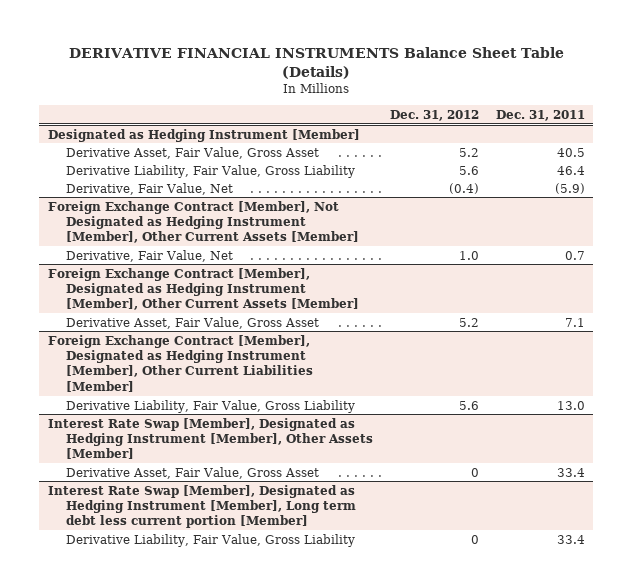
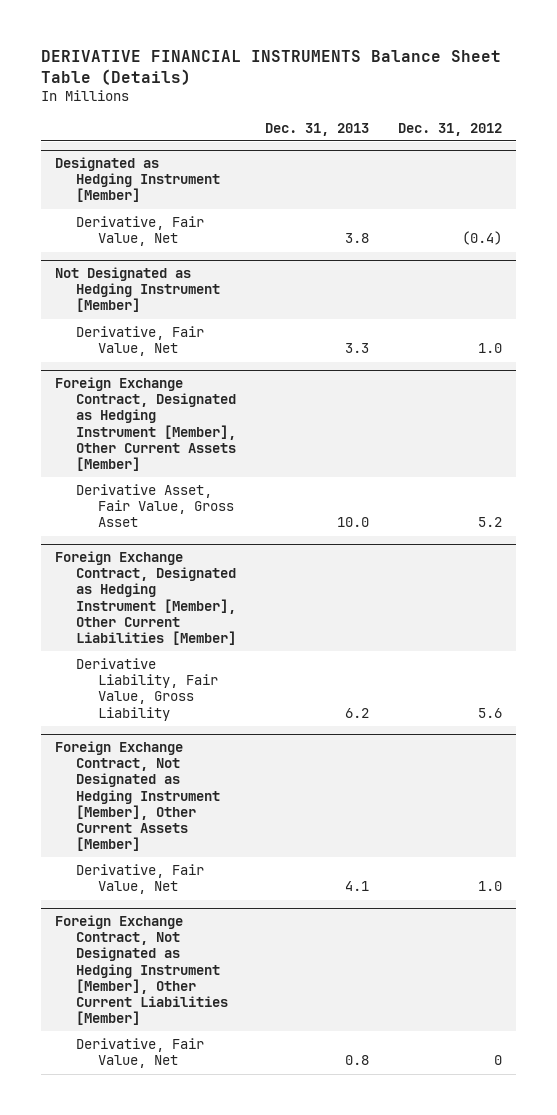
- | Dec. 31, 2012 | Dec. 31, 2011
+ | Dec. 31, 2013 | Dec. 31, 2012
@ Designated as Hedging Instrument [Member]
- Derivative Asset, Fair Value, Gross Asset | 5.2 | 40.5
- Derivative Liability, Fair Value, Gross Liability | 5.6 | 46.4
- Foreign Exchange Contract [Member], Not Designated as Hedging Instrument [Member], Other Current Assets [Member]
+ Not Designated as Hedging Instrument [Member]
- Foreign Exchange Contract [Member], Designated as Hedging Instrument [Member], Other Current Assets [Member]
+ Foreign Exchange Contract, Designated as Hedging Instrument [Member], Other Current Assets [Member]
- Foreign Exchange Contract [Member], Designated as Hedging Instrument [Member], Other Current Liabilities [Member]
+ Foreign Exchange Contract, Designated as Hedging Instrument [Member], Other Current Liabilities [Member]
- Interest Rate Swap [Member], Designated as Hedging Instrument [Member], Other Assets [Member]
- Derivative Asset, Fair Value, Gross Asset | 0 | 33.4
- Interest Rate Swap [Member], Designated as Hedging Instrument [Member], Long term debt less current portion [Member]
- Derivative Liability, Fair Value, Gross Liability | 0 | 33.4
+ Foreign Exchange Contract, Not Designated as Hedging Instrument [Member], Other Current Assets [Member]
+ Derivative, Fair Value, Net | 4.1 | 1.0
+ Foreign Exchange Contract, Not Designated as Hedging Instrument [Member], Other Current Liabilities [Member]
+ Derivative, Fair Value, Net | 0.8 | 0

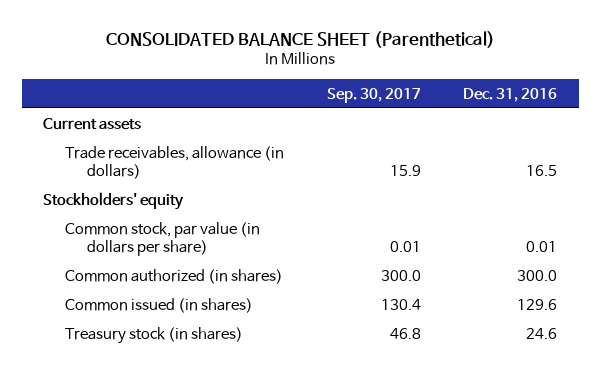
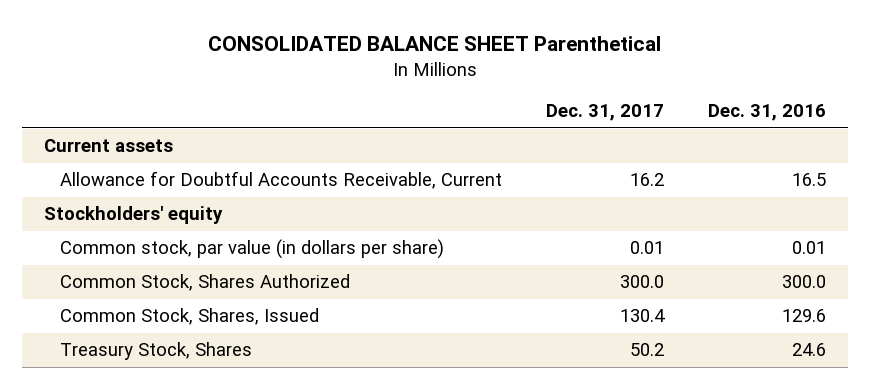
- CONSOLIDATED BALANCE SHEET (Parenthetical)
+ CONSOLIDATED BALANCE SHEET Parenthetical
- | Sep. 30, 2017 | Dec. 31, 2016
+ | Dec. 31, 2017 | Dec. 31, 2016
- Trade receivables, allowance (in dollars) | 15.9 | 16.5
+ Allowance for Doubtful Accounts Receivable, Current | 16.2 | 16.5
- Common authorized (in shares) | 300.0 | 300.0
- Common issued (in shares) | 130.4 | 129.6
- Treasury stock (in shares) | 46.8 | 24.6
+ Common Stock, Shares Authorized | 300.0 | 300.0
+ Common Stock, Shares, Issued | 130.4 | 129.6
+ Treasury Stock, Shares | 50.2 | 24.6

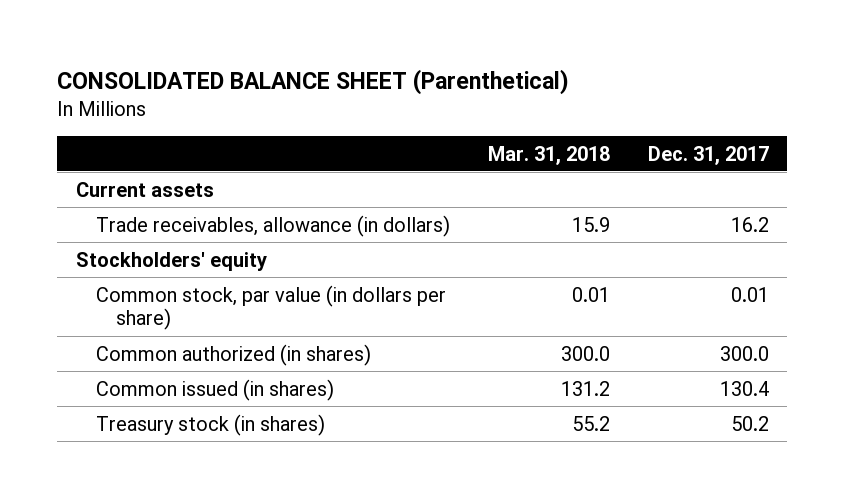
- CONSOLIDATED BALANCE SHEET Parenthetical
+ CONSOLIDATED BALANCE SHEET (Parenthetical)
- | Dec. 31, 2017 | Dec. 31, 2016
+ | Mar. 31, 2018 | Dec. 31, 2017
- Allowance for Doubtful Accounts Receivable, Current | 16.2 | 16.5
+ Trade receivables, allowance (in dollars) | 15.9 | 16.2
- Common Stock, Shares Authorized | 300.0 | 300.0
- Common Stock, Shares, Issued | 130.4 | 129.6
- Treasury Stock, Shares | 50.2 | 24.6
+ Common authorized (in shares) | 300.0 | 300.0
+ Common issued (in shares) | 131.2 | 130.4
+ Treasury stock (in shares) | 55.2 | 50.2

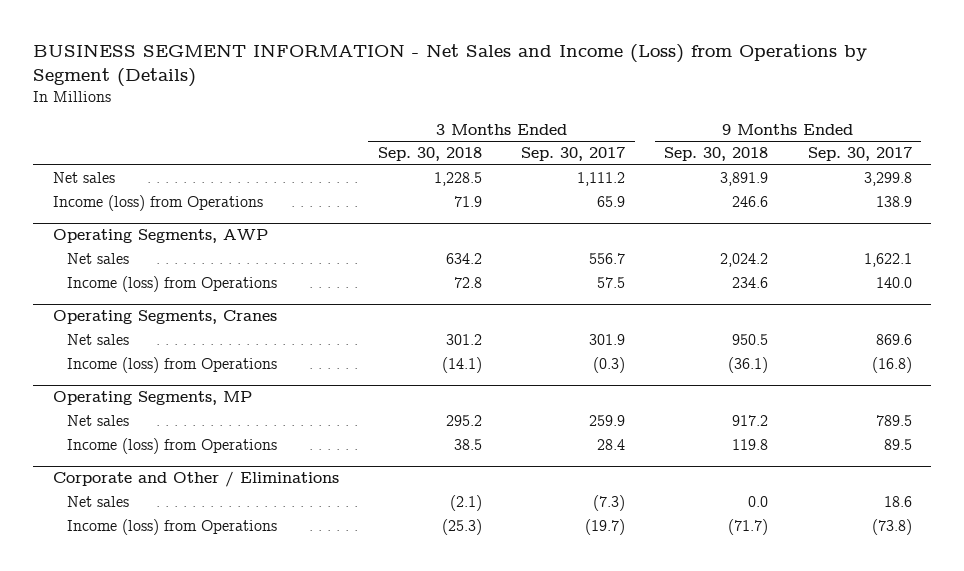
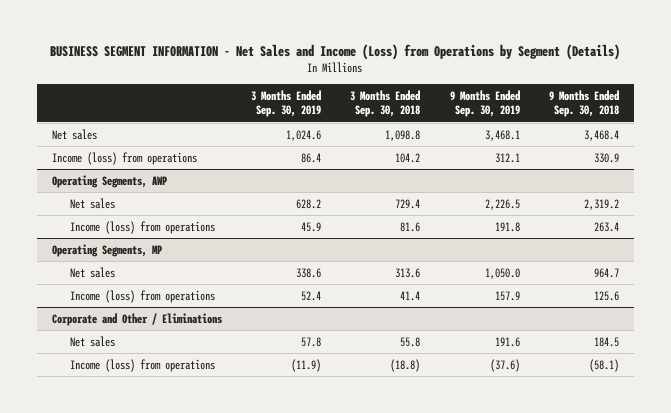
- | 3 Months Ended Sep. 30, 2018 | 3 Months Ended Sep. 30, 2017 | 9 Months Ended Sep. 30, 2018 | 9 Months Ended Sep. 30, 2017
+ | 3 Months Ended Sep. 30, 2019 | 3 Months Ended Sep. 30, 2018 | 9 Months Ended Sep. 30, 2019 | 9 Months Ended Sep. 30, 2018
- Net sales | 1,228.5 | 1,111.2 | 3,891.9 | 3,299.8
- Income (loss) from Operations | 71.9 | 65.9 | 246.6 | 138.9
+ Net sales | 1,024.6 | 1,098.8 | 3,468.1 | 3,468.4
+ Income (loss) from operations | 86.4 | 104.2 | 312.1 | 330.9
@ Operating Segments, AWP
- Net sales | 634.2 | 556.7 | 2,024.2 | 1,622.1
- Income (loss) from Operations | 72.8 | 57.5 | 234.6 | 140.0
- Operating Segments, Cranes
- Net sales | 301.2 | 301.9 | 950.5 | 869.6
- Income (loss) from Operations | (14.1) | (0.3) | (36.1) | (16.8)
@ Operating Segments, AWP
+ Net sales | 628.2 | 729.4 | 2,226.5 | 2,319.2
+ Income (loss) from operations | 45.9 | 81.6 | 191.8 | 263.4
@ Operating Segments, MP
- Net sales | 295.2 | 259.9 | 917.2 | 789.5
- Income (loss) from Operations | 38.5 | 28.4 | 119.8 | 89.5
+ Net sales | 338.6 | 313.6 | 1,050.0 | 964.7
+ Income (loss) from operations | 52.4 | 41.4 | 157.9 | 125.6
@ Corporate and Other / Eliminations
- Net sales | (2.1) | (7.3) | 0.0 | 18.6
- Income (loss) from Operations | (25.3) | (19.7) | (71.7) | (73.8)
+ Net sales | 57.8 | 55.8 | 191.6 | 184.5
+ Income (loss) from operations | (11.9) | (18.8) | (37.6) | (58.1)

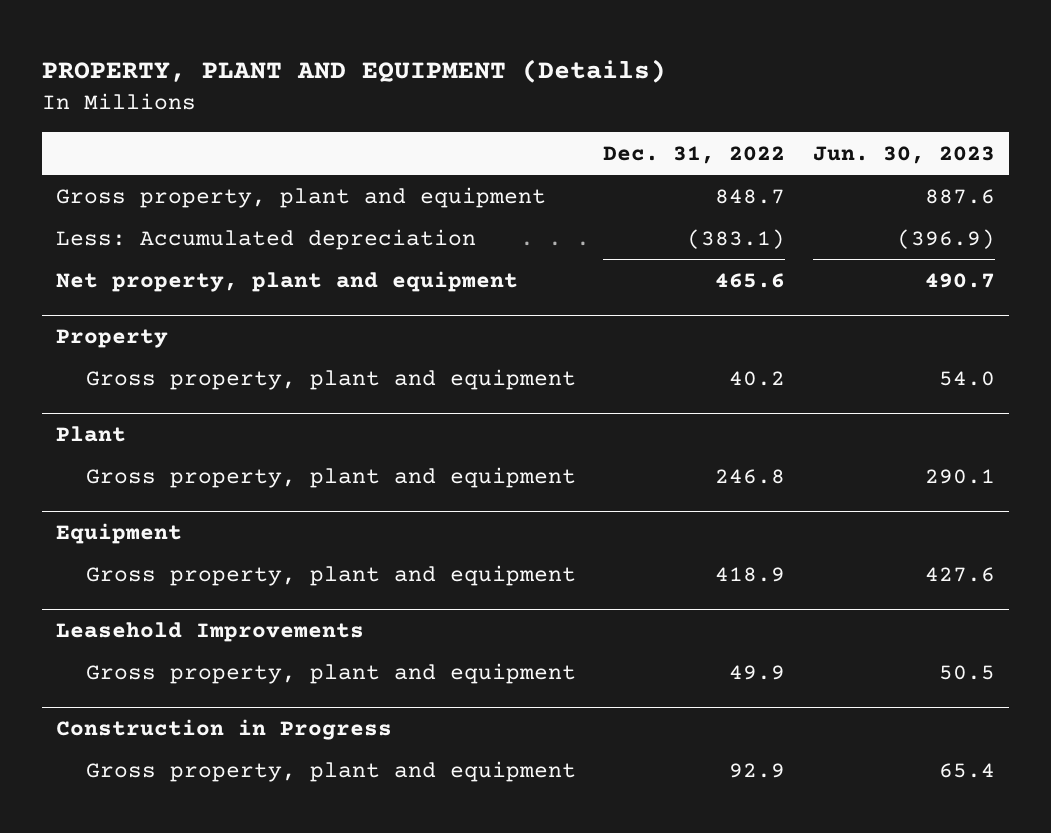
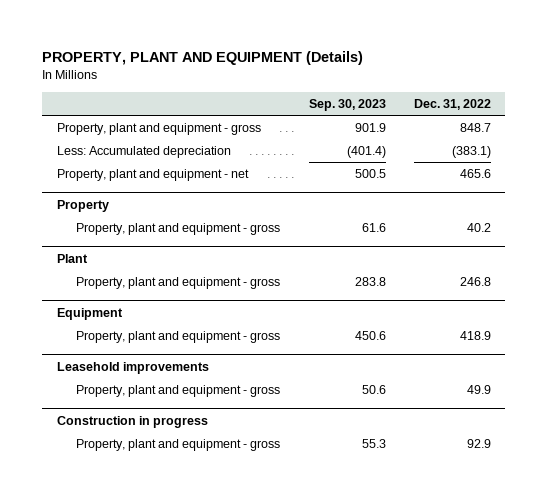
- | Dec. 31, 2022 | Jun. 30, 2023
+ | Sep. 30, 2023 | Dec. 31, 2022
- Gross property, plant and equipment | 848.7 | 887.6
+ Property, plant and equipment - gross | 901.9 | 848.7
- Net property, plant and equipment | 465.6 | 490.7
+ Property, plant and equipment - net | 500.5 | 465.6
@ Property
- Gross property, plant and equipment | 40.2 | 54.0
+ Property, plant and equipment - gross | 61.6 | 40.2
@ Plant
- Gross property, plant and equipment | 246.8 | 290.1
+ Property, plant and equipment - gross | 283.8 | 246.8
@ Equipment
- Gross property, plant and equipment | 418.9 | 427.6
- Leasehold Improvements
- Gross property, plant and equipment | 49.9 | 50.5
- Construction in Progress
- Gross property, plant and equipment | 92.9 | 65.4
@ Equipment
+ Property, plant and equipment - gross | 450.6 | 418.9
+ Leasehold improvements
+ Property, plant and equipment - gross | 50.6 | 49.9
+ Construction in progress
+ Property, plant and equipment - gross | 55.3 | 92.9

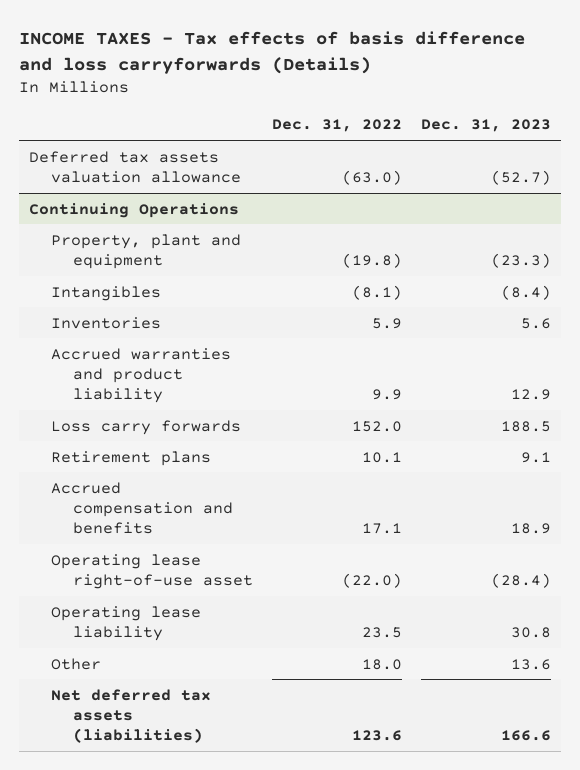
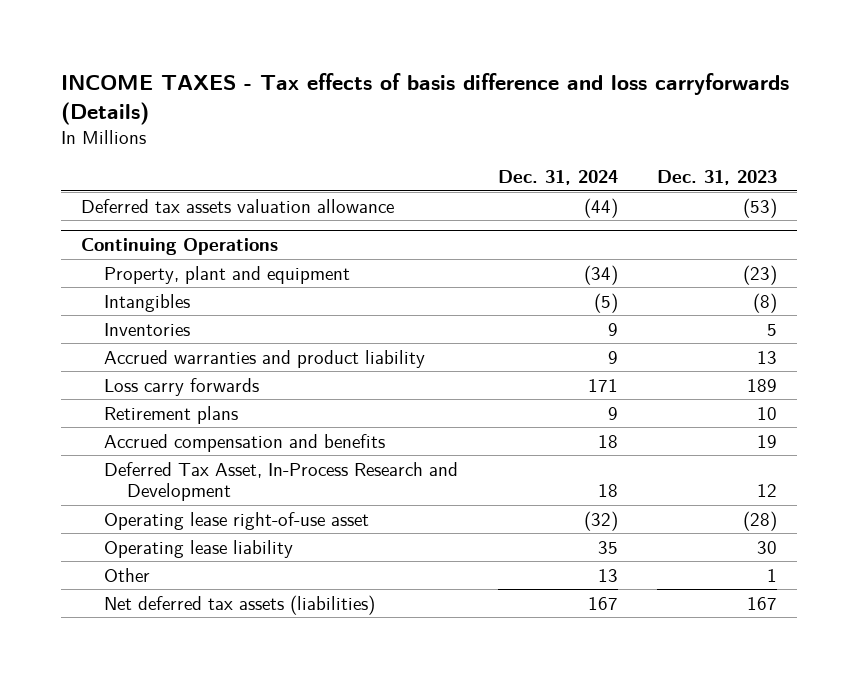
- | Dec. 31, 2022 | Dec. 31, 2023
+ | Dec. 31, 2024 | Dec. 31, 2023
- Deferred tax assets valuation allowance | (63.0) | (52.7)
+ Deferred tax assets valuation allowance | (44) | (53)
@ Continuing Operations
- Property, plant and equipment | (19.8) | (23.3)
- Intangibles | (8.1) | (8.4)
- Inventories | 5.9 | 5.6
- Accrued warranties and product liability | 9.9 | 12.9
- Loss carry forwards | 152.0 | 188.5
- Retirement plans | 10.1 | 9.1
- Accrued compensation and benefits | 17.1 | 18.9
- Operating lease right-of-use asset | (22.0) | (28.4)
- Operating lease liability | 23.5 | 30.8
- Other | 18.0 | 13.6
- Net deferred tax assets (liabilities) | 123.6 | 166.6
+ Property, plant and equipment | (34) | (23)
+ Intangibles | (5) | (8)
+ Inventories | 9 | 5
+ Accrued warranties and product liability | 9 | 13
+ Loss carry forwards | 171 | 189
+ Retirement plans | 9 | 10
+ Accrued compensation and benefits | 18 | 19
+ Deferred Tax Asset, In-Process Research and Development | 18 | 12
+ Operating lease right-of-use asset | (32) | (28)
+ Operating lease liability | 35 | 30
+ Other | 13 | 1
+ Net deferred tax assets (liabilities) | 167 | 167

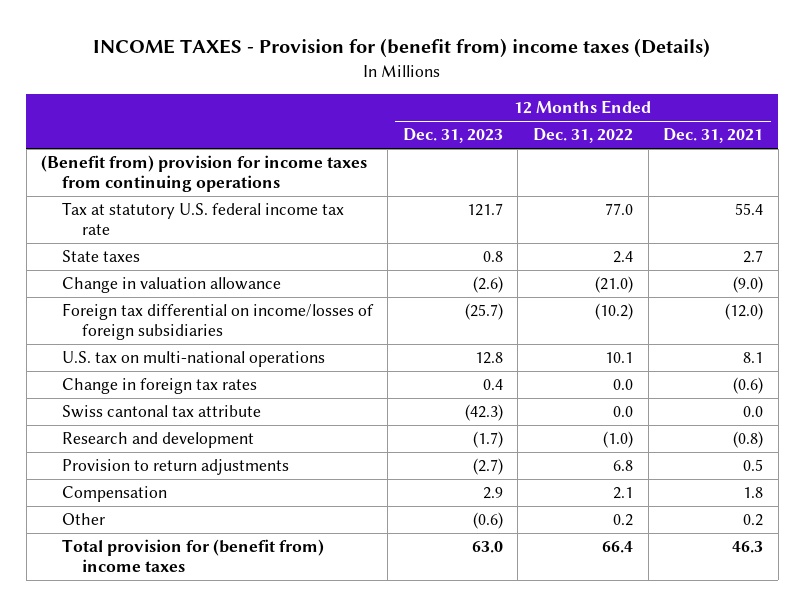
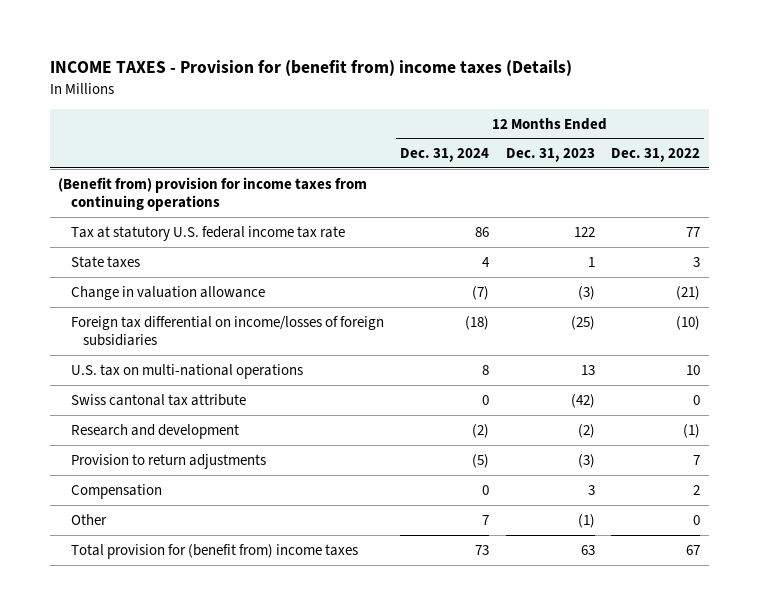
- | 12 Months Ended Dec. 31, 2023 | 12 Months Ended Dec. 31, 2022 | 12 Months Ended Dec. 31, 2021
+ | 12 Months Ended Dec. 31, 2024 | 12 Months Ended Dec. 31, 2023 | 12 Months Ended Dec. 31, 2022
- Tax at statutory U.S. federal income tax rate | 121.7 | 77.0 | 55.4
- State taxes | 0.8 | 2.4 | 2.7
- Change in valuation allowance | (2.6) | (21.0) | (9.0)
- Foreign tax differential on income/losses of foreign subsidiaries | (25.7) | (10.2) | (12.0)
- U.S. tax on multi-national operations | 12.8 | 10.1 | 8.1
- Change in foreign tax rates | 0.4 | 0.0 | (0.6)
- Swiss cantonal tax attribute | (42.3) | 0.0 | 0.0
- Research and development | (1.7) | (1.0) | (0.8)
- Provision to return adjustments | (2.7) | 6.8 | 0.5
- Compensation | 2.9 | 2.1 | 1.8
- Other | (0.6) | 0.2 | 0.2
- Total provision for (benefit from) income taxes | 63.0 | 66.4 | 46.3
+ Tax at statutory U.S. federal income tax rate | 86 | 122 | 77
+ State taxes | 4 | 1 | 3
+ Change in valuation allowance | (7) | (3) | (21)
+ Foreign tax differential on income/losses of foreign subsidiaries | (18) | (25) | (10)
+ U.S. tax on multi-national operations | 8 | 13 | 10
+ Swiss cantonal tax attribute | 0 | (42) | 0
+ Research and development | (2) | (2) | (1)
+ Provision to return adjustments | (5) | (3) | 7
+ Compensation | 0 | 3 | 2
+ Other | 7 | (1) | 0
+ Total provision for (benefit from) income taxes | 73 | 63 | 67

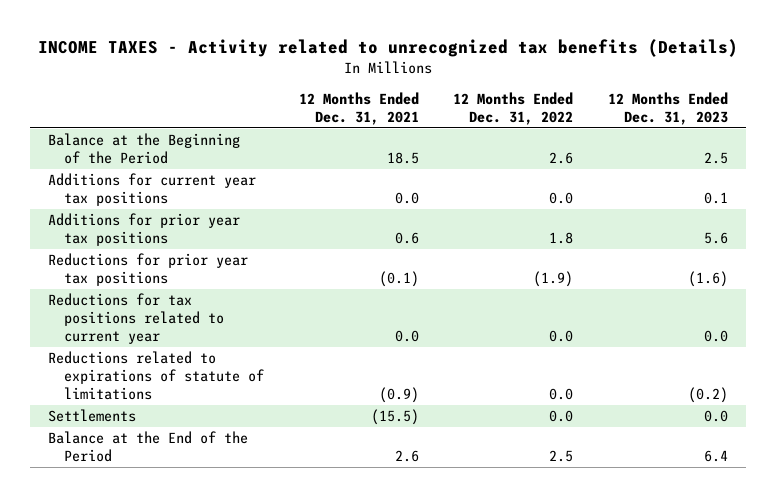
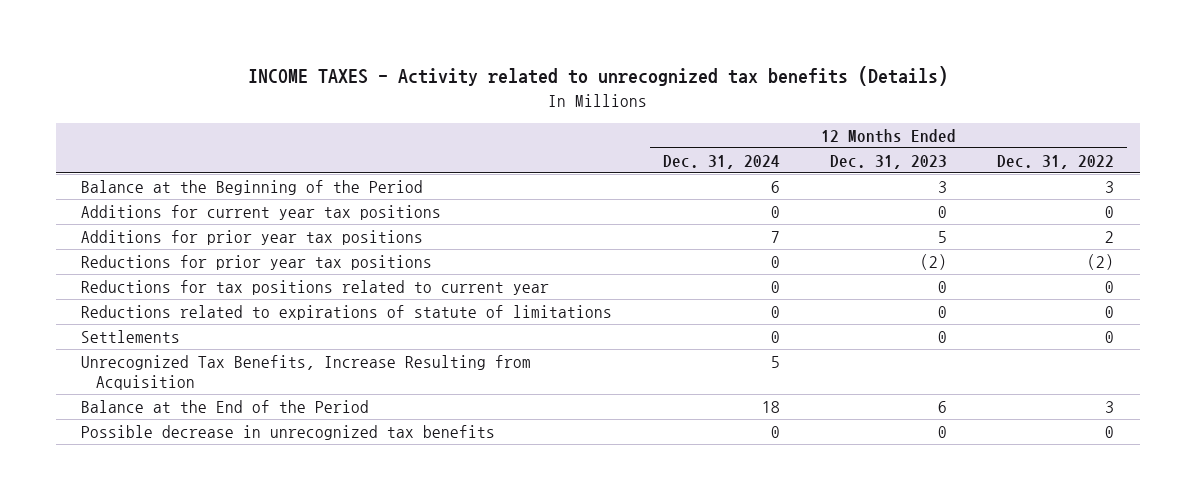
- | 12 Months Ended Dec. 31, 2021 | 12 Months Ended Dec. 31, 2022 | 12 Months Ended Dec. 31, 2023
+ | 12 Months Ended Dec. 31, 2024 | 12 Months Ended Dec. 31, 2023 | 12 Months Ended Dec. 31, 2022
- Balance at the Beginning of the Period | 18.5 | 2.6 | 2.5
- Additions for current year tax positions | 0.0 | 0.0 | 0.1
- Additions for prior year tax positions | 0.6 | 1.8 | 5.6
- Reductions for prior year tax positions | (0.1) | (1.9) | (1.6)
- Reductions for tax positions related to current year | 0.0 | 0.0 | 0.0
- Reductions related to expirations of statute of limitations | (0.9) | 0.0 | (0.2)
- Settlements | (15.5) | 0.0 | 0.0
- Balance at the End of the Period | 2.6 | 2.5 | 6.4
+ Balance at the Beginning of the Period | 6 | 3 | 3
+ Additions for current year tax positions | 0 | 0 | 0
+ Additions for prior year tax positions | 7 | 5 | 2
+ Reductions for prior year tax positions | 0 | (2) | (2)
+ Reductions for tax positions related to current year | 0 | 0 | 0
+ Reductions related to expirations of statute of limitations | 0 | 0 | 0
+ Settlements | 0 | 0 | 0
+ Unrecognized Tax Benefits, Increase Resulting from Acquisition | 5 | |
+ Balance at the End of the Period | 18 | 6 | 3
+ Possible decrease in unrecognized tax benefits | 0 | 0 | 0

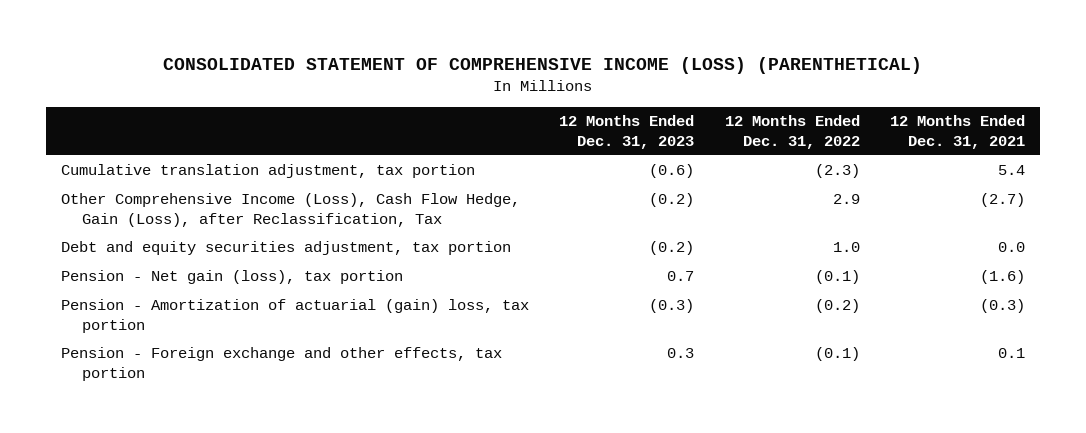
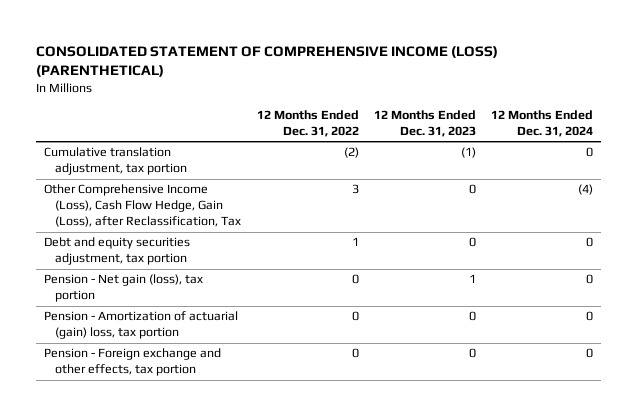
- | 12 Months Ended Dec. 31, 2023 | 12 Months Ended Dec. 31, 2022 | 12 Months Ended Dec. 31, 2021
+ | 12 Months Ended Dec. 31, 2022 | 12 Months Ended Dec. 31, 2023 | 12 Months Ended Dec. 31, 2024
- Cumulative translation adjustment, tax portion | (0.6) | (2.3) | 5.4
- Other Comprehensive Income (Loss), Cash Flow Hedge, Gain (Loss), after Reclassification, Tax | (0.2) | 2.9 | (2.7)
- Debt and equity securities adjustment, tax portion | (0.2) | 1.0 | 0.0
- Pension - Net gain (loss), tax portion | 0.7 | (0.1) | (1.6)
- Pension - Amortization of actuarial (gain) loss, tax portion | (0.3) | (0.2) | (0.3)
- Pension - Foreign exchange and other effects, tax portion | 0.3 | (0.1) | 0.1
+ Cumulative translation adjustment, tax portion | (2) | (1) | 0
+ Other Comprehensive Income (Loss), Cash Flow Hedge, Gain (Loss), after Reclassification, Tax | 3 | 0 | (4)
+ Debt and equity securities adjustment, tax portion | 1 | 0 | 0
+ Pension - Net gain (loss), tax portion | 0 | 1 | 0
+ Pension - Amortization of actuarial (gain) loss, tax portion | 0 | 0 | 0
+ Pension - Foreign exchange and other effects, tax portion | 0 | 0 | 0

